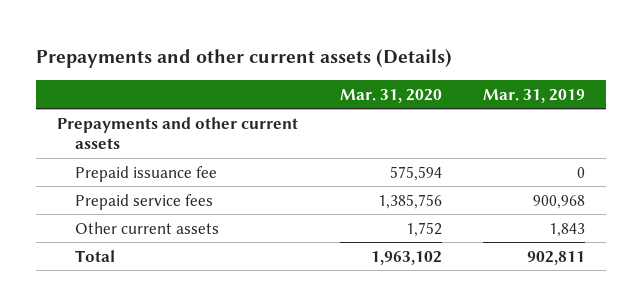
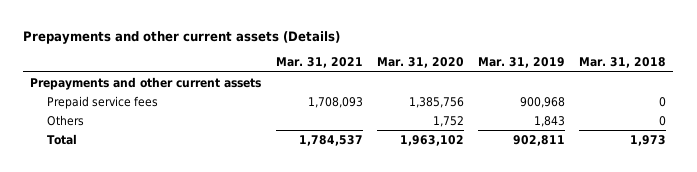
- | Mar. 31, 2020 | Mar. 31, 2019
+ | Mar. 31, 2021 | Mar. 31, 2020 | Mar. 31, 2019 | Mar. 31, 2018
- Prepaid issuance fee | 575,594 | 0
- Other current assets | 1,752 | 1,843
+ Others | | 1,752 | 1,843 | 0

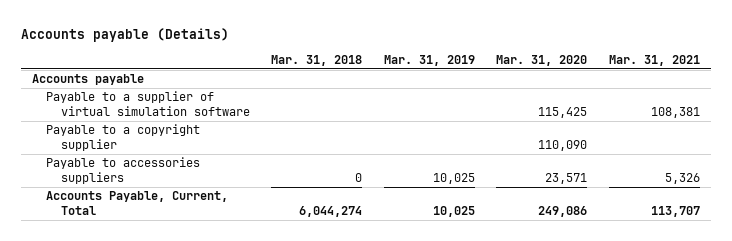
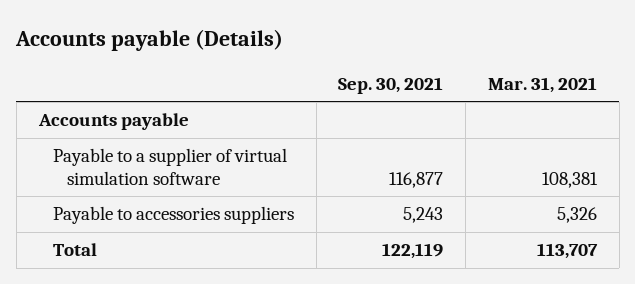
- | Mar. 31, 2018 | Mar. 31, 2019 | Mar. 31, 2020 | Mar. 31, 2021
+ | Sep. 30, 2021 | Mar. 31, 2021
- Payable to a copyright supplier | | | 110,090 |
- Accounts Payable, Current, Total | 6,044,274 | 10,025 | 249,086 | 113,707
+ Total | 122,119 | 113,707

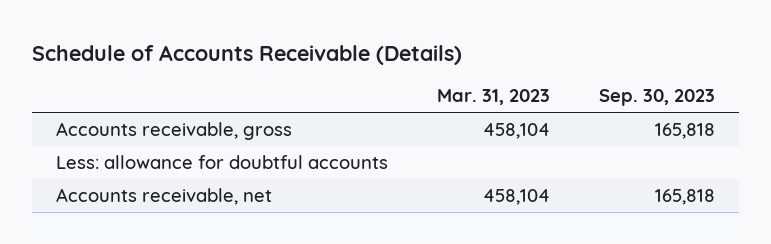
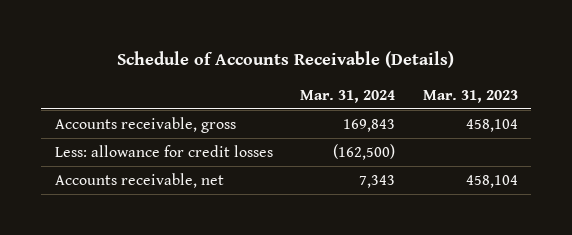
- | Mar. 31, 2023 | Sep. 30, 2023
+ | Mar. 31, 2024 | Mar. 31, 2023
- Less: allowance for doubtful accounts
+ Less: allowance for credit losses | (162,500) |

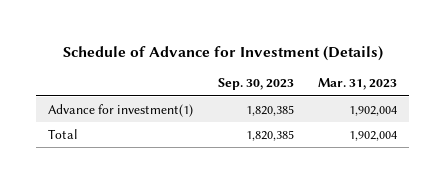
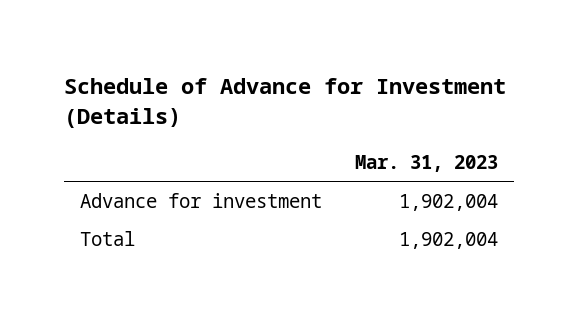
- | Sep. 30, 2023 | Mar. 31, 2023
+ | Mar. 31, 2023
- Advance for investment(1) | 1,820,385 | 1,902,004
+ Advance for investment | 1,902,004

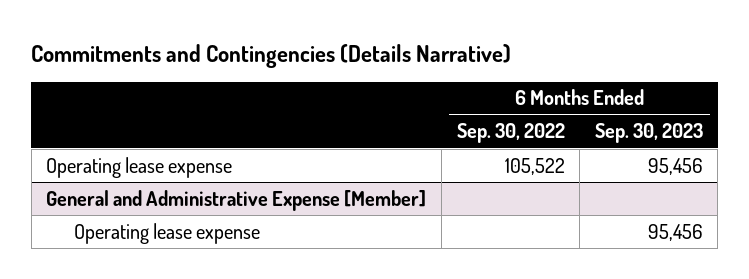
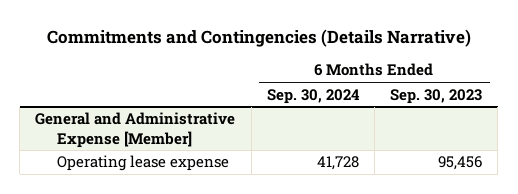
- | 6 Months Ended Sep. 30, 2022 | 6 Months Ended Sep. 30, 2023
+ | 6 Months Ended Sep. 30, 2024 | 6 Months Ended Sep. 30, 2023
- Operating lease expense | 105,522 | 95,456

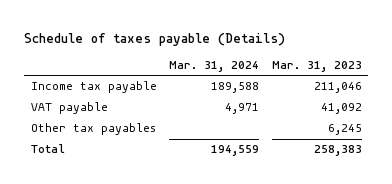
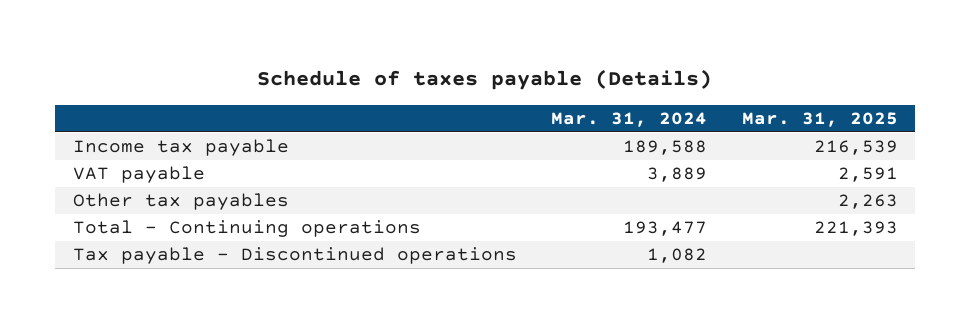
- | Mar. 31, 2024 | Mar. 31, 2023
+ | Mar. 31, 2024 | Mar. 31, 2025
- VAT payable | 4,971 | 41,092
+ VAT payable | 3,889 | 2,591
- Total | 194,559 | 258,383
+ Total - Continuing operations | 193,477 | 221,393
+ Tax payable - Discontinued operations | 1,082 |

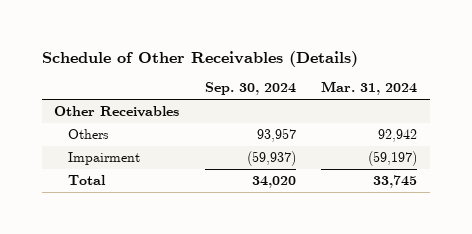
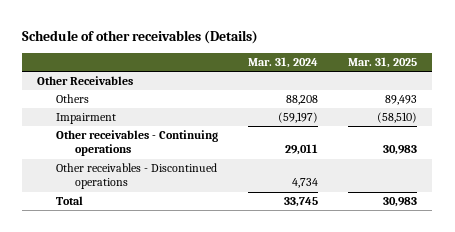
- Schedule of Other Receivables (Details)
+ Schedule of other receivables (Details)
- | Sep. 30, 2024 | Mar. 31, 2024
+ | Mar. 31, 2024 | Mar. 31, 2025
- Others | 93,957 | 92,942
+ Others | 88,208 | 89,493
+ Other receivables - Continuing operations | 29,011 | 30,983
+ Other receivables - Discontinued operations | 4,734 |

